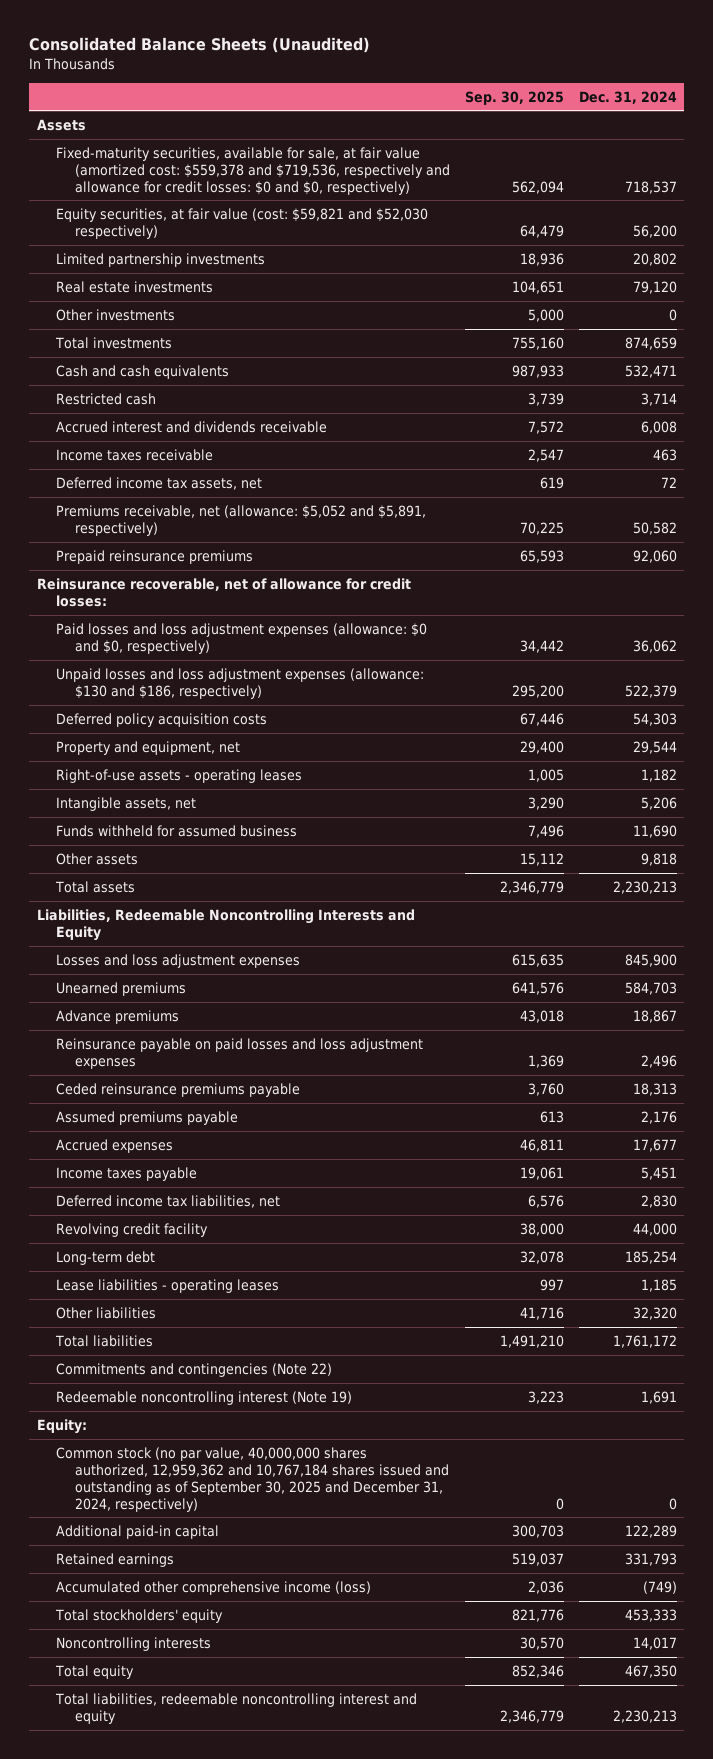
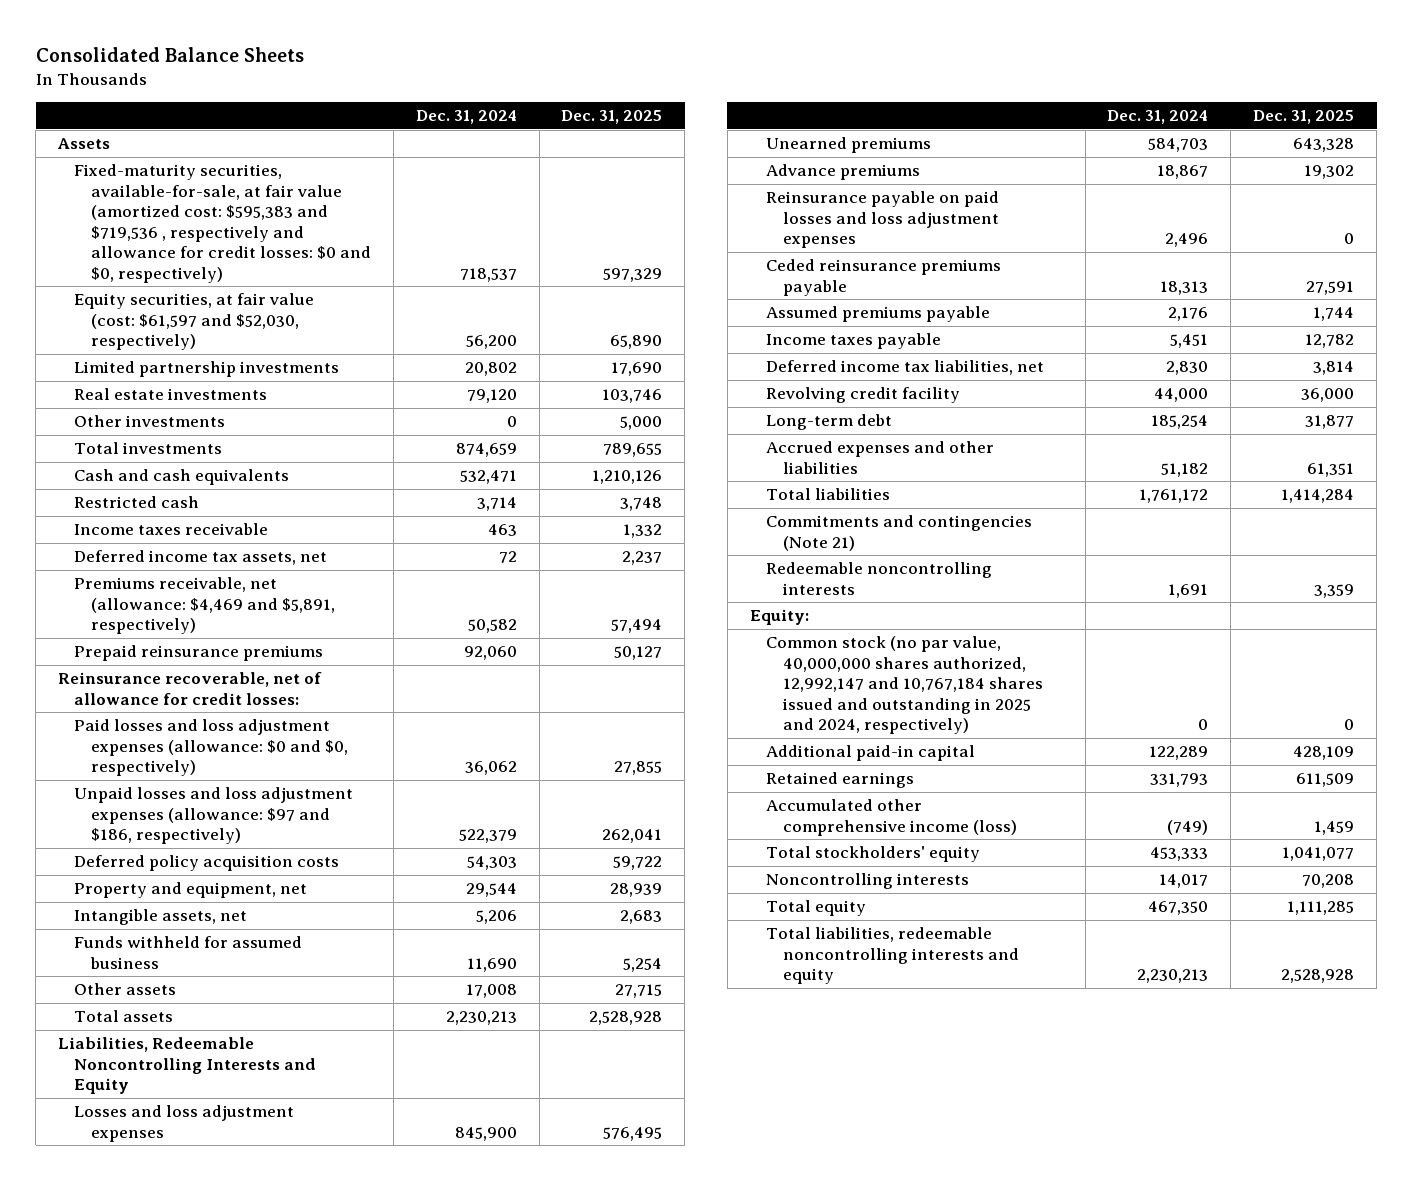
- Consolidated Balance Sheets (Unaudited)
+ Consolidated Balance Sheets
- | Sep. 30, 2025 | Dec. 31, 2024
+ | Dec. 31, 2024 | Dec. 31, 2025
- Fixed-maturity securities, available for sale, at fair value (amortized cost: $559,378 and $719,536, respectively and allowance for credit losses: $0 and $0, respectively) | 562,094 | 718,537
- Equity securities, at fair value (cost: $59,821 and $52,030 respectively) | 64,479 | 56,200
+ Fixed-maturity securities, available-for-sale, at fair value (amortized cost: $595,383 and $719,536 , respectively and allowance for credit losses: $0 and $0, respectively) | 718,537 | 597,329
+ Equity securities, at fair value (cost: $61,597 and $52,030, respectively) | 56,200 | 65,890
- Accrued interest and dividends receivable | 7,572 | 6,008
- Premiums receivable, net (allowance: $5,052 and $5,891, respectively) | 70,225 | 50,582
+ Premiums receivable, net (allowance: $4,469 and $5,891, respectively) | 50,582 | 57,494
- Unpaid losses and loss adjustment expenses (allowance: $130 and $186, respectively) | 295,200 | 522,379
+ Unpaid losses and loss adjustment expenses (allowance: $97 and $186, respectively) | 522,379 | 262,041
- Right-of-use assets - operating leases | 1,005 | 1,182
- Other assets | 15,112 | 9,818
+ Other assets | 17,008 | 27,715
- Accrued expenses | 46,811 | 17,677
- Lease liabilities - operating leases | 997 | 1,185
- Other liabilities | 41,716 | 32,320
+ Accrued expenses and other liabilities | 51,182 | 61,351
- Commitments and contingencies (Note 22)
- Redeemable noncontrolling interest (Note 19) | 3,223 | 1,691
+ Commitments and contingencies (Note 21)
+ Redeemable noncontrolling interests | 1,691 | 3,359
- Common stock (no par value, 40,000,000 shares authorized, 12,959,362 and 10,767,184 shares issued and outstanding as of September 30, 2025 and December 31, 2024, respectively) | 0 | 0
+ Common stock (no par value, 40,000,000 shares authorized, 12,992,147 and 10,767,184 shares issued and outstanding in 2025 and 2024, respectively) | 0 | 0
- Total liabilities, redeemable noncontrolling interest and equity | 2,346,779 | 2,230,213
+ Total liabilities, redeemable noncontrolling interests and equity | 2,230,213 | 2,528,928

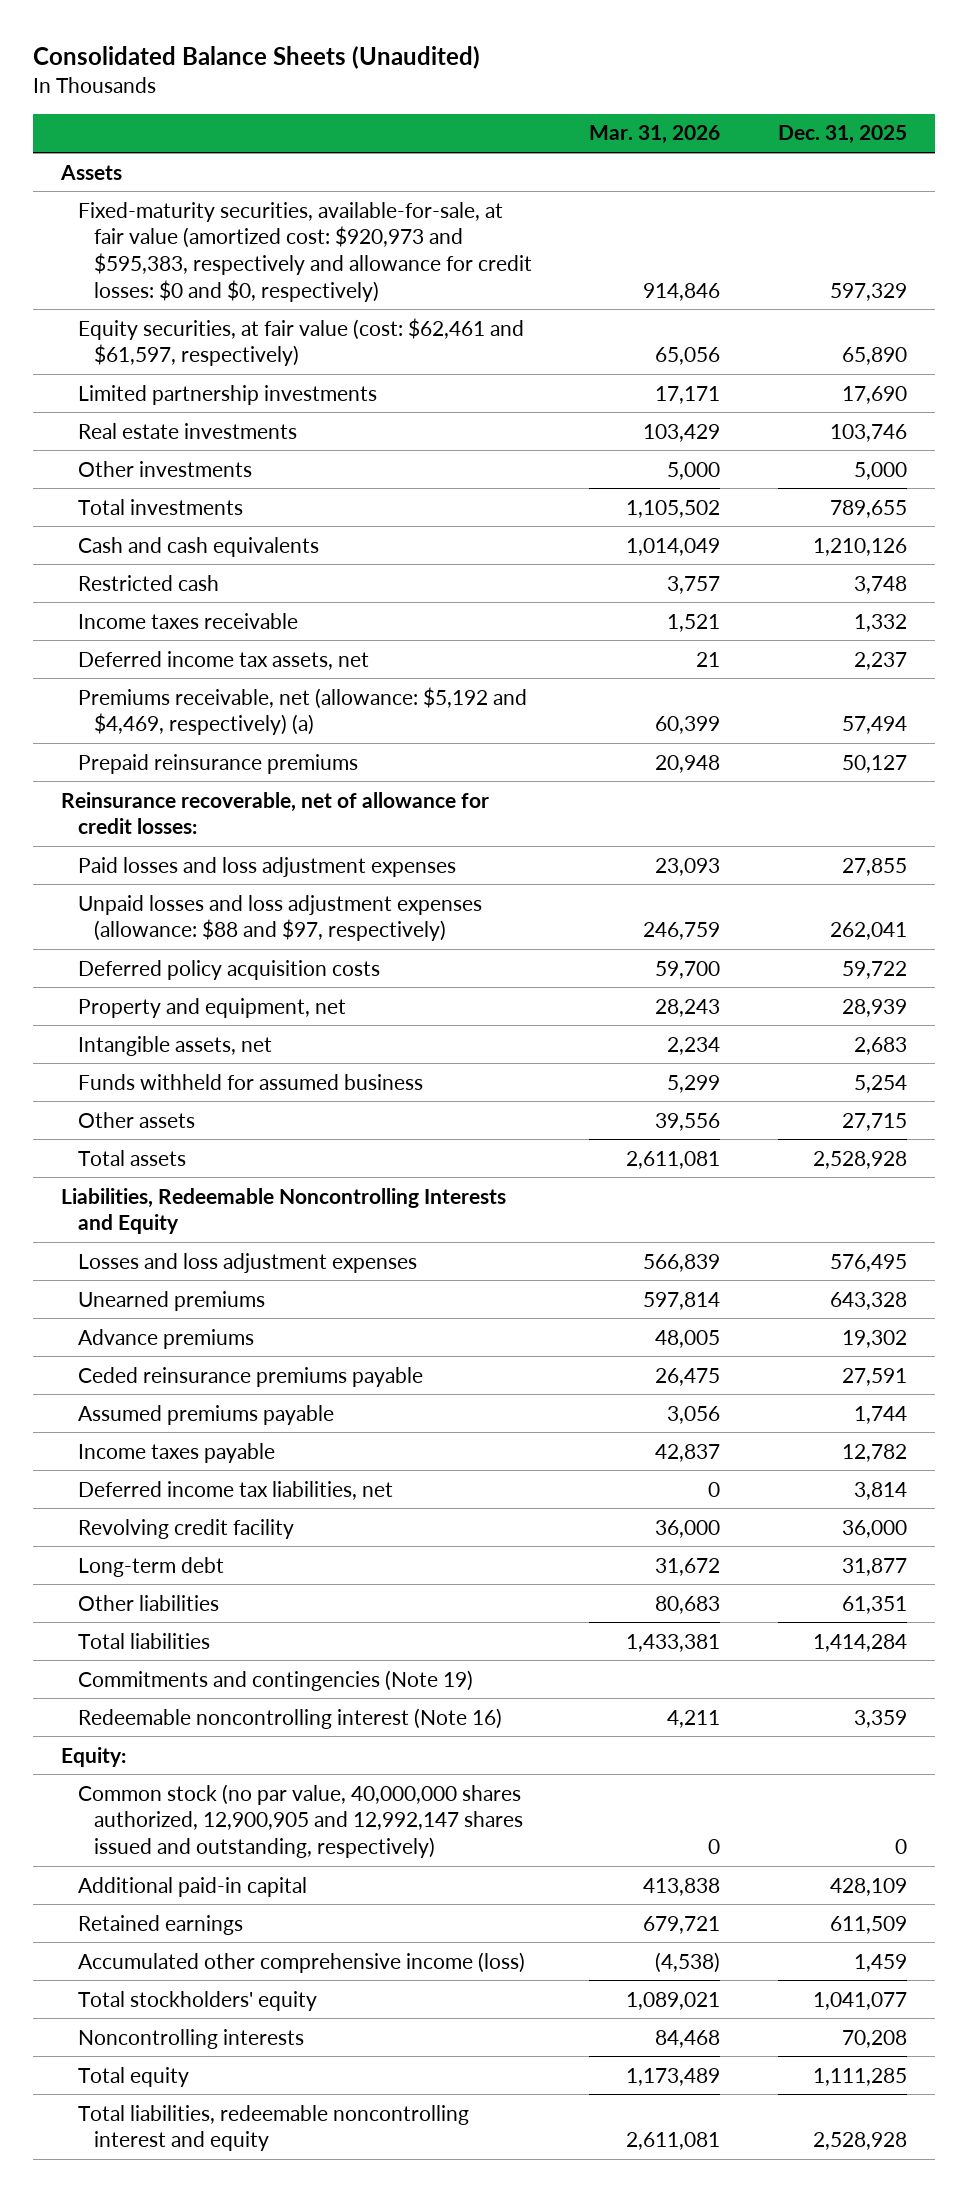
- Consolidated Balance Sheets
+ Consolidated Balance Sheets (Unaudited)
- | Dec. 31, 2024 | Dec. 31, 2025
+ | Mar. 31, 2026 | Dec. 31, 2025
- Fixed-maturity securities, available-for-sale, at fair value (amortized cost: $595,383 and $719,536 , respectively and allowance for credit losses: $0 and $0, respectively) | 718,537 | 597,329
- Equity securities, at fair value (cost: $61,597 and $52,030, respectively) | 56,200 | 65,890
+ Fixed-maturity securities, available-for-sale, at fair value (amortized cost: $920,973 and $595,383, respectively and allowance for credit losses: $0 and $0, respectively) | 914,846 | 597,329
+ Equity securities, at fair value (cost: $62,461 and $61,597, respectively) | 65,056 | 65,890
- Premiums receivable, net (allowance: $4,469 and $5,891, respectively) | 50,582 | 57,494
+ Premiums receivable, net (allowance: $5,192 and $4,469, respectively) (a) | 60,399 | 57,494
- Paid losses and loss adjustment expenses (allowance: $0 and $0, respectively) | 36,062 | 27,855
- Unpaid losses and loss adjustment expenses (allowance: $97 and $186, respectively) | 522,379 | 262,041
+ Paid losses and loss adjustment expenses | 23,093 | 27,855
+ Unpaid losses and loss adjustment expenses (allowance: $88 and $97, respectively) | 246,759 | 262,041
- Reinsurance payable on paid losses and loss adjustment expenses | 2,496 | 0
- Accrued expenses and other liabilities | 51,182 | 61,351
+ Other liabilities | 80,683 | 61,351
- Commitments and contingencies (Note 21)
- Redeemable noncontrolling interests | 1,691 | 3,359
+ Commitments and contingencies (Note 19)
+ Redeemable noncontrolling interest (Note 16) | 4,211 | 3,359
- Common stock (no par value, 40,000,000 shares authorized, 12,992,147 and 10,767,184 shares issued and outstanding in 2025 and 2024, respectively) | 0 | 0
+ Common stock (no par value, 40,000,000 shares authorized, 12,900,905 and 12,992,147 shares issued and outstanding, respectively) | 0 | 0
- Total liabilities, redeemable noncontrolling interests and equity | 2,230,213 | 2,528,928
+ Total liabilities, redeemable noncontrolling interest and equity | 2,611,081 | 2,528,928

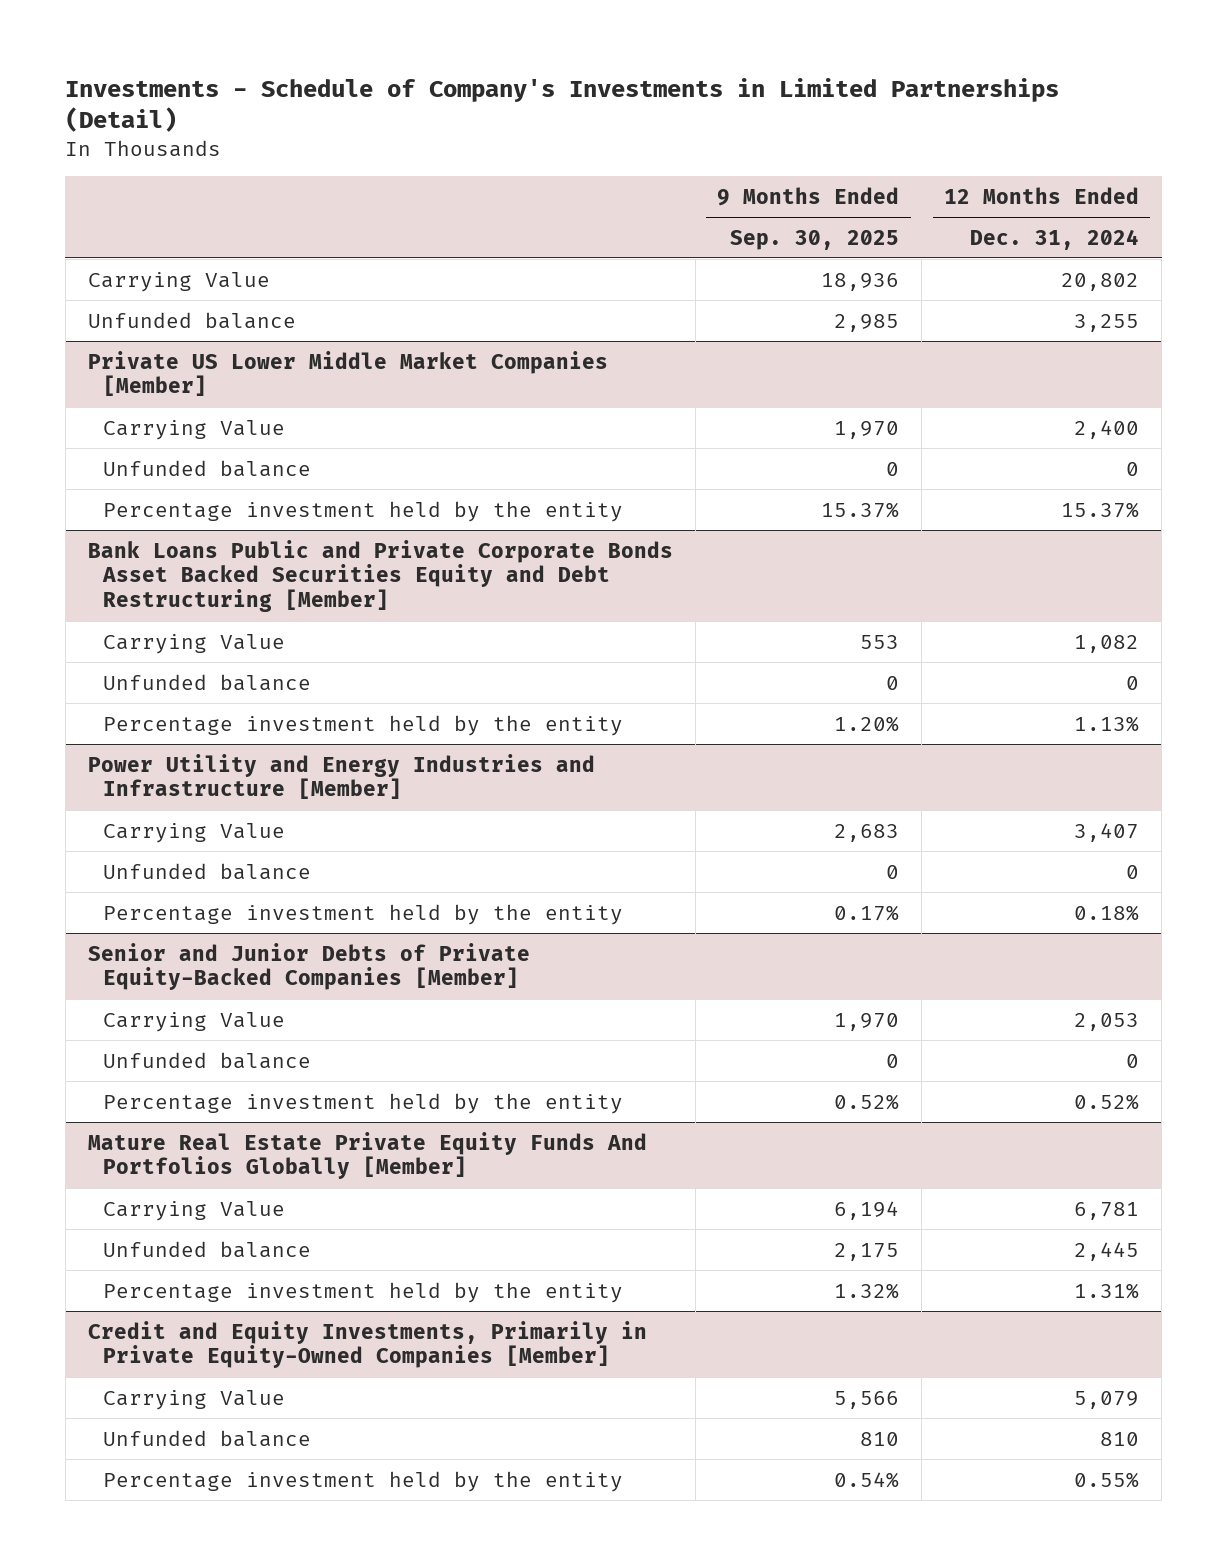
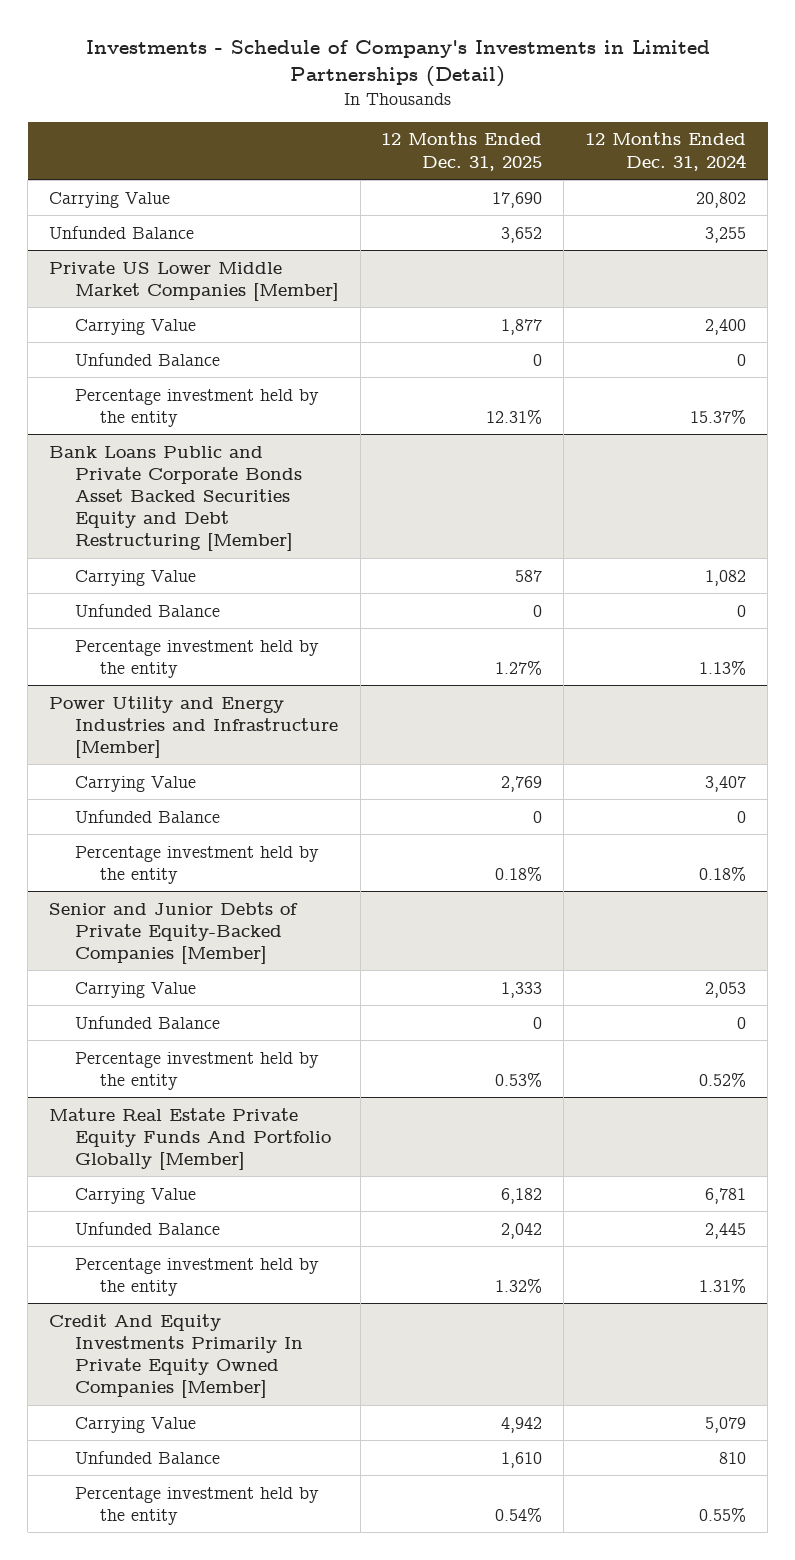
- | 9 Months Ended Sep. 30, 2025 | 12 Months Ended Dec. 31, 2024
+ | 12 Months Ended Dec. 31, 2025 | 12 Months Ended Dec. 31, 2024
- Unfunded balance | 2,985 | 3,255
+ Unfunded Balance | 3,652 | 3,255
@ Private US Lower Middle Market Companies [Member]
- Unfunded balance | 0 | 0
+ Unfunded Balance | 0 | 0
@ Bank Loans Public and Private Corporate Bonds Asset Backed Securities Equity and Debt Restructuring [Member]
- Unfunded balance | 0 | 0
+ Unfunded Balance | 0 | 0
@ Power Utility and Energy Industries and Infrastructure [Member]
- Unfunded balance | 0 | 0
+ Unfunded Balance | 0 | 0
@ Senior and Junior Debts of Private Equity-Backed Companies [Member]
- Unfunded balance | 0 | 0
+ Unfunded Balance | 0 | 0
- Mature Real Estate Private Equity Funds And Portfolios Globally [Member]
+ Mature Real Estate Private Equity Funds And Portfolio Globally [Member]
- Unfunded balance | 2,175 | 2,445
+ Unfunded Balance | 2,042 | 2,445
- Credit and Equity Investments, Primarily in Private Equity-Owned Companies [Member]
+ Credit And Equity Investments Primarily In Private Equity Owned Companies [Member]
- Unfunded balance | 810 | 810
+ Unfunded Balance | 1,610 | 810

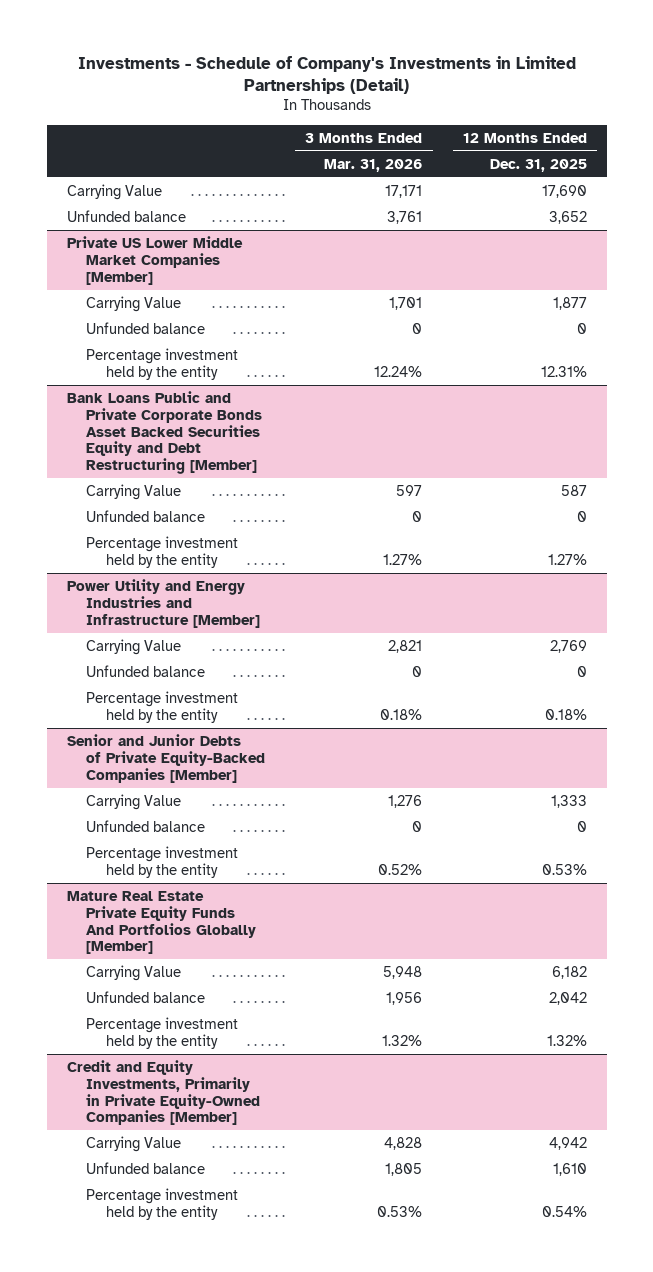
- | 12 Months Ended Dec. 31, 2025 | 12 Months Ended Dec. 31, 2024
+ | 3 Months Ended Mar. 31, 2026 | 12 Months Ended Dec. 31, 2025
- Unfunded Balance | 3,652 | 3,255
+ Unfunded balance | 3,761 | 3,652
@ Private US Lower Middle Market Companies [Member]
- Unfunded Balance | 0 | 0
+ Unfunded balance | 0 | 0
@ Bank Loans Public and Private Corporate Bonds Asset Backed Securities Equity and Debt Restructuring [Member]
- Unfunded Balance | 0 | 0
+ Unfunded balance | 0 | 0
@ Power Utility and Energy Industries and Infrastructure [Member]
- Unfunded Balance | 0 | 0
+ Unfunded balance | 0 | 0
@ Senior and Junior Debts of Private Equity-Backed Companies [Member]
- Unfunded Balance | 0 | 0
+ Unfunded balance | 0 | 0
- Mature Real Estate Private Equity Funds And Portfolio Globally [Member]
+ Mature Real Estate Private Equity Funds And Portfolios Globally [Member]
- Unfunded Balance | 2,042 | 2,445
+ Unfunded balance | 1,956 | 2,042
- Credit And Equity Investments Primarily In Private Equity Owned Companies [Member]
+ Credit and Equity Investments, Primarily in Private Equity-Owned Companies [Member]
- Unfunded Balance | 1,610 | 810
+ Unfunded balance | 1,805 | 1,610

